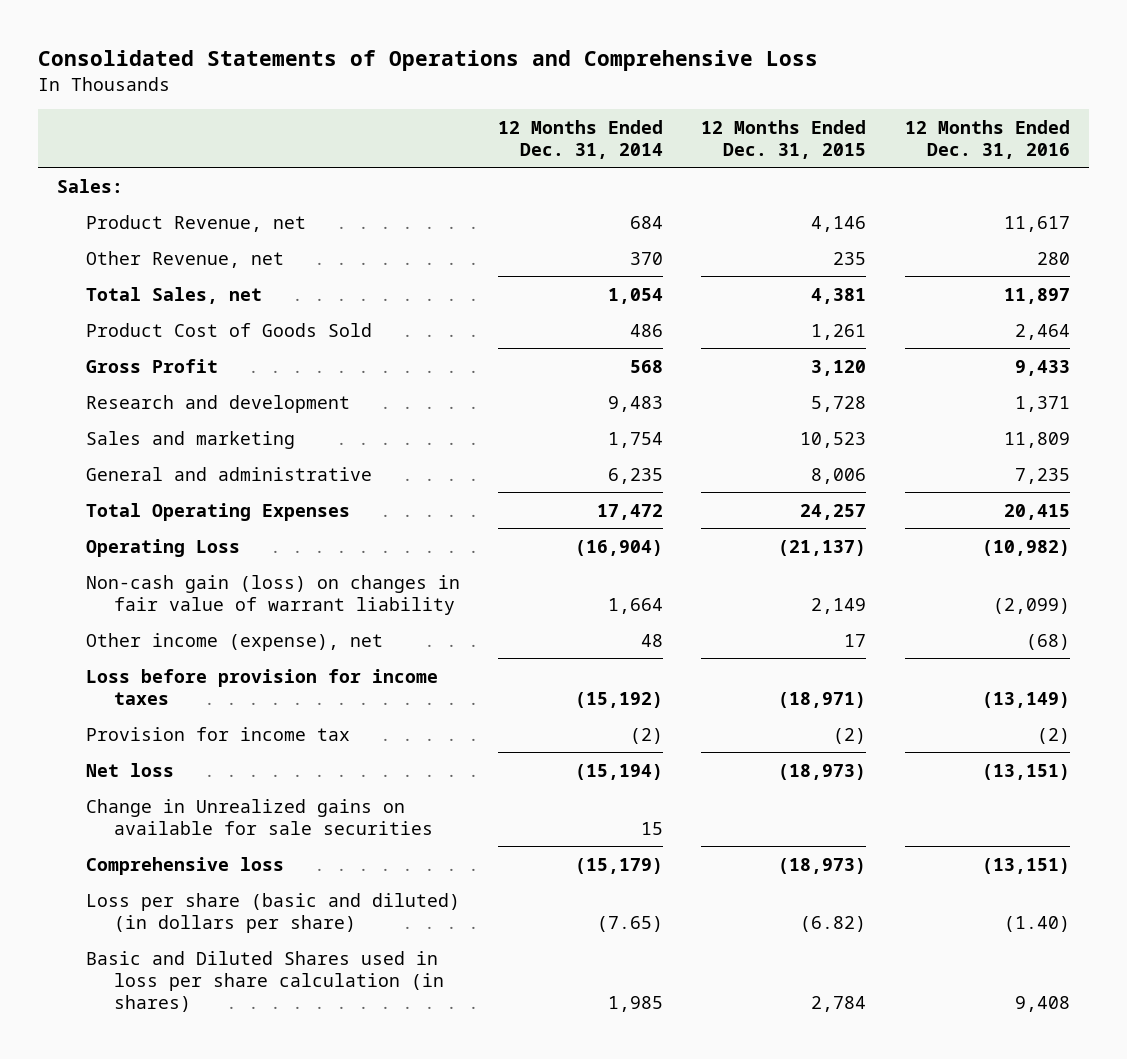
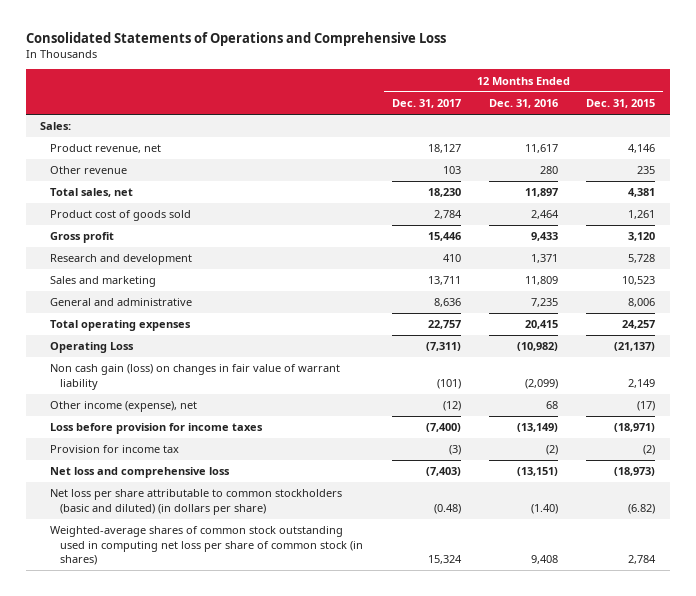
- | 12 Months Ended Dec. 31, 2014 | 12 Months Ended Dec. 31, 2015 | 12 Months Ended Dec. 31, 2016
+ | 12 Months Ended Dec. 31, 2017 | 12 Months Ended Dec. 31, 2016 | 12 Months Ended Dec. 31, 2015
- Product Revenue, net | 684 | 4,146 | 11,617
- Other Revenue, net | 370 | 235 | 280
- Total Sales, net | 1,054 | 4,381 | 11,897
- Product Cost of Goods Sold | 486 | 1,261 | 2,464
- Gross Profit | 568 | 3,120 | 9,433
+ Product revenue, net | 18,127 | 11,617 | 4,146
+ Other revenue | 103 | 280 | 235
+ Total sales, net | 18,230 | 11,897 | 4,381
+ Product cost of goods sold | 2,784 | 2,464 | 1,261
+ Gross profit | 15,446 | 9,433 | 3,120
- Total Operating Expenses | 17,472 | 24,257 | 20,415
+ Total operating expenses | 22,757 | 20,415 | 24,257
- Non-cash gain (loss) on changes in fair value of warrant liability | 1,664 | 2,149 | (2,099)
- Other income (expense), net | 48 | 17 | (68)
+ Non cash gain (loss) on changes in fair value of warrant liability | (101) | (2,099) | 2,149
+ Other income (expense), net | (12) | 68 | (17)
- Net loss | (15,194) | (18,973) | (13,151)
- Change in Unrealized gains on available for sale securities | 15 | |
- Comprehensive loss | (15,179) | (18,973) | (13,151)
- Loss per share (basic and diluted) (in dollars per share) | (7.65) | (6.82) | (1.40)
- Basic and Diluted Shares used in loss per share calculation (in shares) | 1,985 | 2,784 | 9,408
+ Net loss and comprehensive loss | (7,403) | (13,151) | (18,973)
+ Net loss per share attributable to common stockholders (basic and diluted) (in dollars per share) | (0.48) | (1.40) | (6.82)
+ Weighted-average shares of common stock outstanding used in computing net loss per share of common stock (in shares) | 15,324 | 9,408 | 2,784

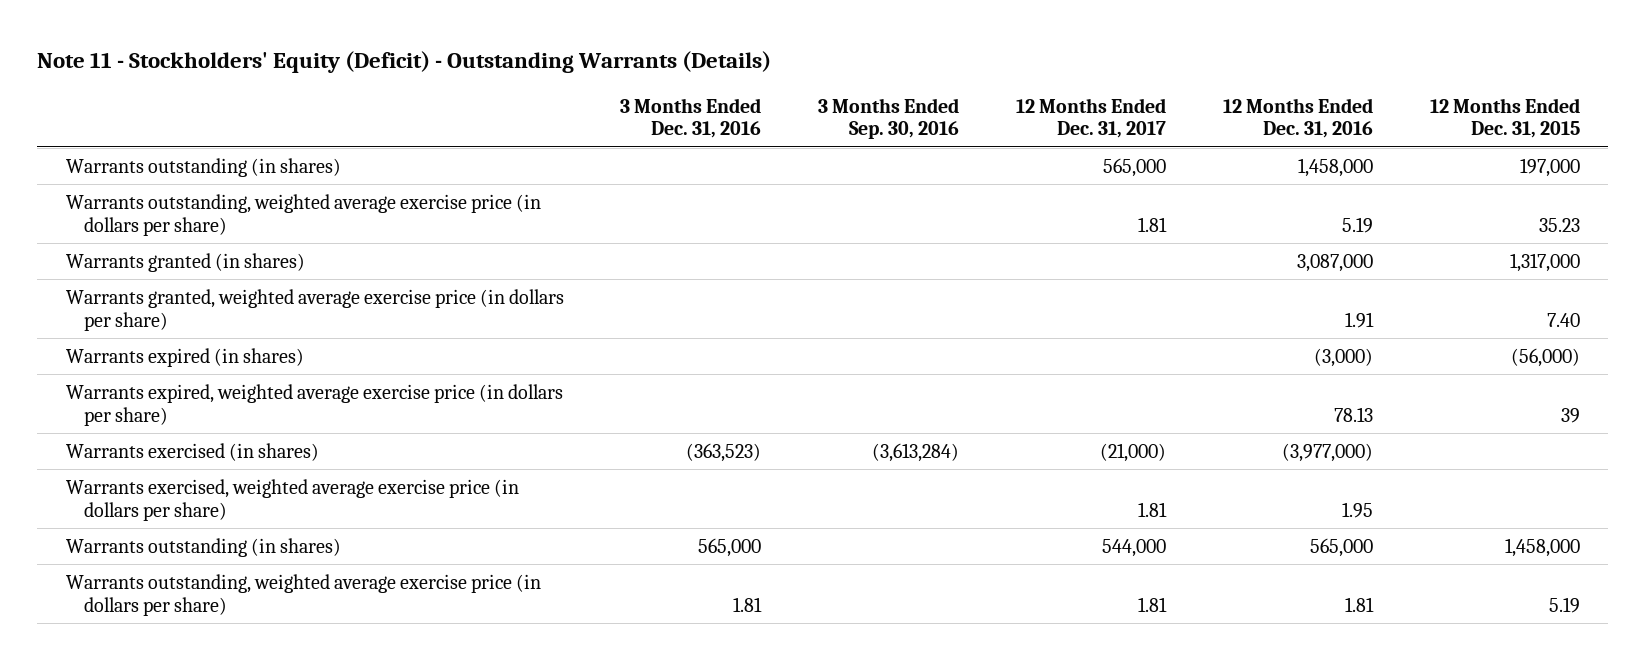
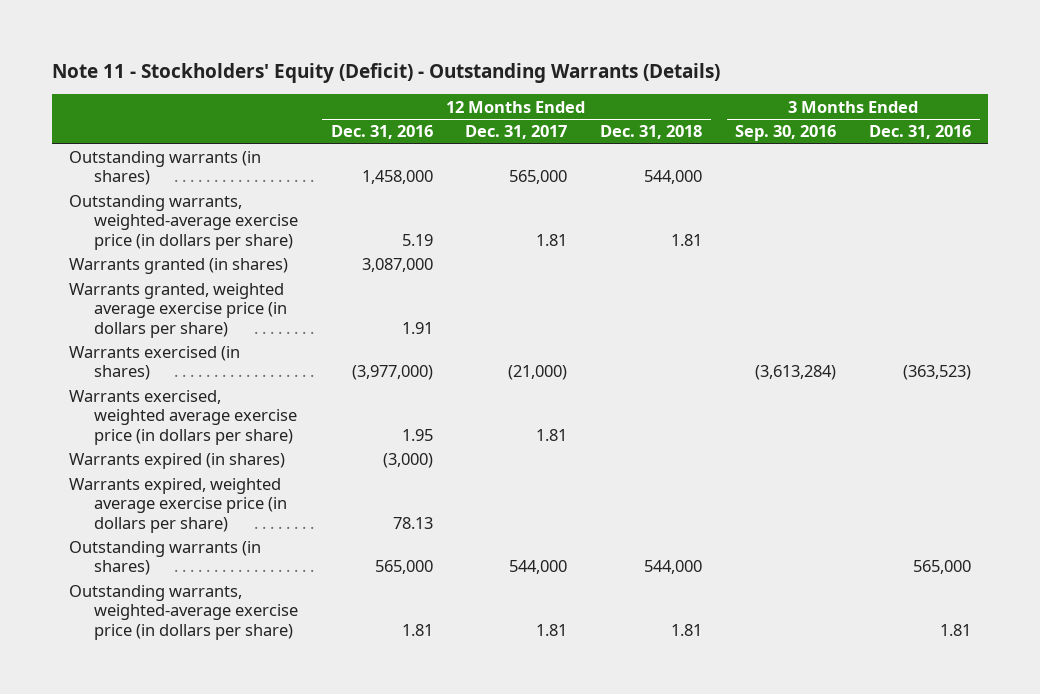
- | 3 Months Ended Dec. 31, 2016 | 3 Months Ended Sep. 30, 2016 | 12 Months Ended Dec. 31, 2017 | 12 Months Ended Dec. 31, 2016 | 12 Months Ended Dec. 31, 2015
+ | 12 Months Ended Dec. 31, 2016 | 12 Months Ended Dec. 31, 2017 | 12 Months Ended Dec. 31, 2018 | 3 Months Ended Sep. 30, 2016 | 3 Months Ended Dec. 31, 2016
- Warrants outstanding (in shares) | | | 565,000 | 1,458,000 | 197,000
- Warrants outstanding, weighted average exercise price (in dollars per share) | | | 1.81 | 5.19 | 35.23
+ Outstanding warrants (in shares) | 1,458,000 | 565,000 | 544,000 | |
+ Outstanding warrants, weighted-average exercise price (in dollars per share) | 5.19 | 1.81 | 1.81 | |
- Warrants outstanding (in shares) | 565,000 | | 544,000 | 565,000 | 1,458,000
- Warrants outstanding, weighted average exercise price (in dollars per share) | 1.81 | | 1.81 | 1.81 | 5.19
moved down: Warrants expired (in shares) | (3,000) | | | |
moved down: Warrants expired, weighted average exercise price (in dollars per share) | 78.13 | | | |
+ Outstanding warrants (in shares) | 565,000 | 544,000 | 544,000 | | 565,000
+ Outstanding warrants, weighted-average exercise price (in dollars per share) | 1.81 | 1.81 | 1.81 | | 1.81

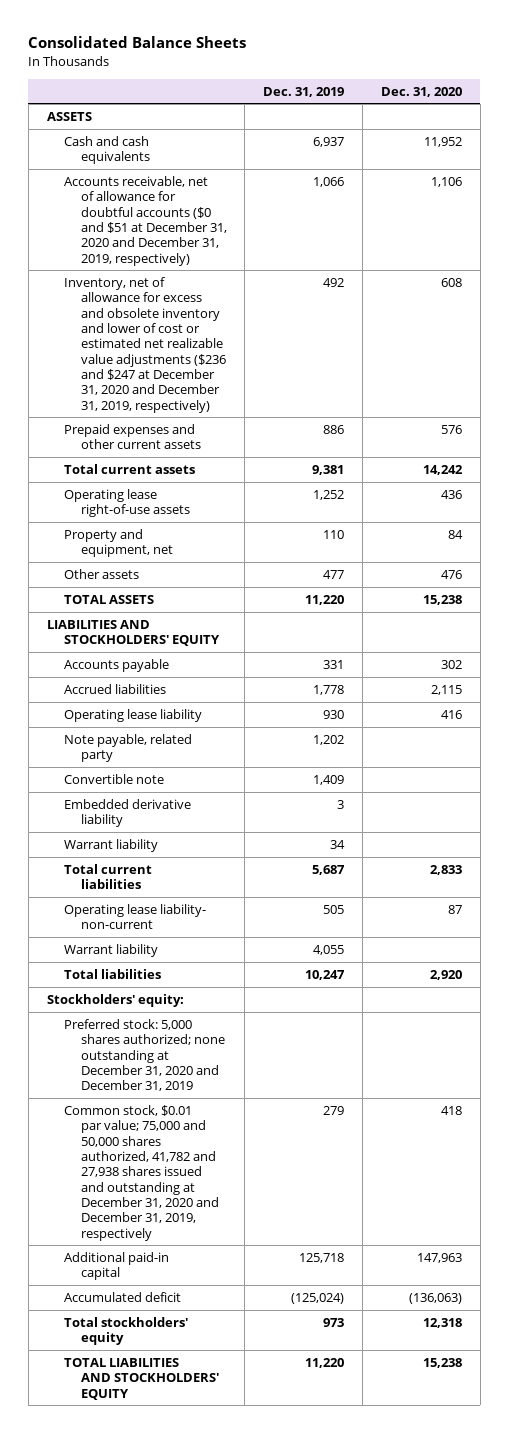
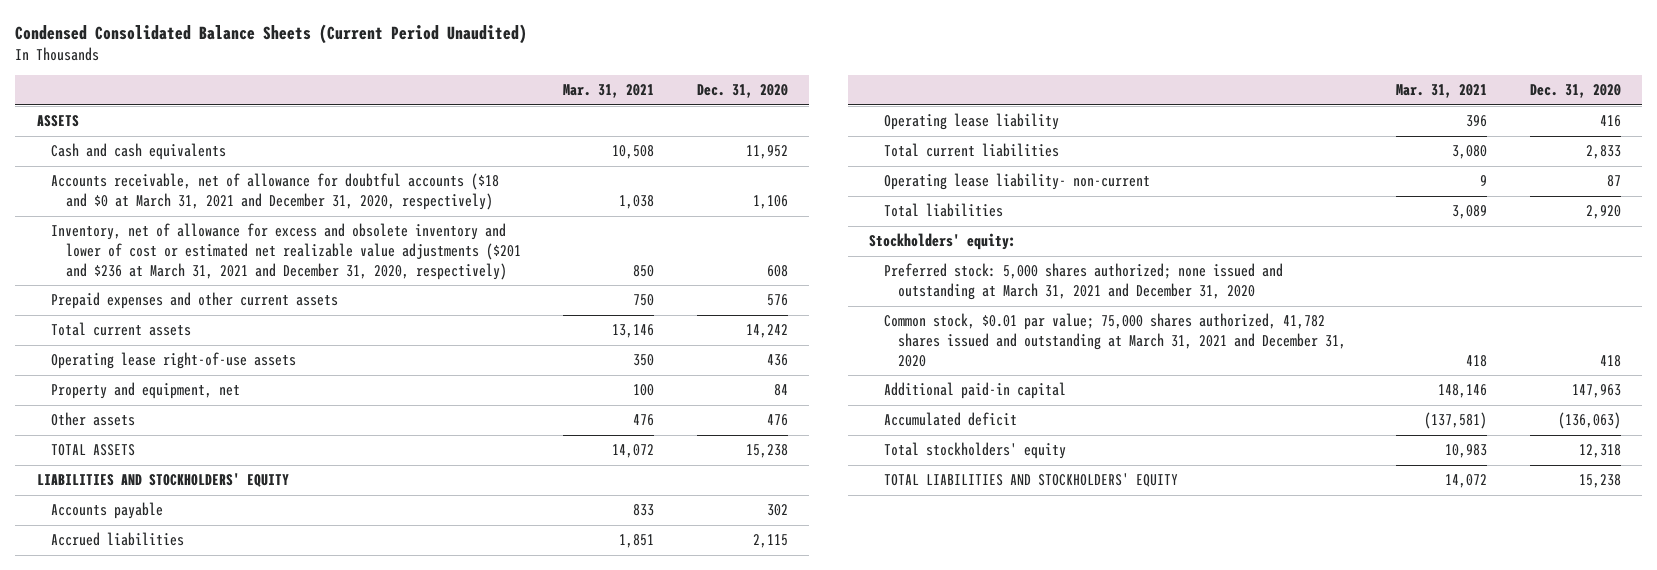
- Consolidated Balance Sheets
+ Condensed Consolidated Balance Sheets (Current Period Unaudited)
- | Dec. 31, 2019 | Dec. 31, 2020
+ | Mar. 31, 2021 | Dec. 31, 2020
- Accounts receivable, net of allowance for doubtful accounts ($0 and $51 at December 31, 2020 and December 31, 2019, respectively) | 1,066 | 1,106
- Inventory, net of allowance for excess and obsolete inventory and lower of cost or estimated net realizable value adjustments ($236 and $247 at December 31, 2020 and December 31, 2019, respectively) | 492 | 608
+ Accounts receivable, net of allowance for doubtful accounts ($18 and $0 at March 31, 2021 and December 31, 2020, respectively) | 1,038 | 1,106
+ Inventory, net of allowance for excess and obsolete inventory and lower of cost or estimated net realizable value adjustments ($201 and $236 at March 31, 2021 and December 31, 2020, respectively) | 850 | 608
- Note payable, related party | 1,202 |
- Convertible note | 1,409 |
- Embedded derivative liability | 3 |
- Warrant liability | 34 |
- Warrant liability | 4,055 |
- Preferred stock: 5,000 shares authorized; none outstanding at December 31, 2020 and December 31, 2019
- Common stock, $0.01 par value; 75,000 and 50,000 shares authorized, 41,782 and 27,938 shares issued and outstanding at December 31, 2020 and December 31, 2019, respectively | 279 | 418
+ Preferred stock: 5,000 shares authorized; none issued and outstanding at March 31, 2021 and December 31, 2020
+ Common stock, $0.01 par value; 75,000 shares authorized, 41,782 shares issued and outstanding at March 31, 2021 and December 31, 2020 | 418 | 418

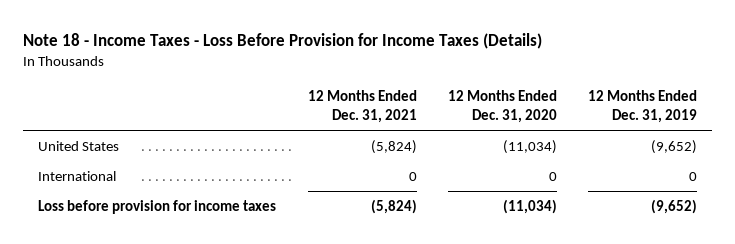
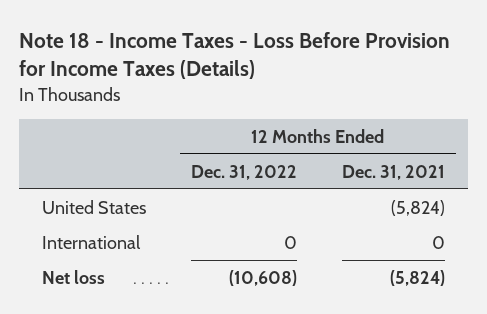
- | 12 Months Ended Dec. 31, 2021 | 12 Months Ended Dec. 31, 2020 | 12 Months Ended Dec. 31, 2019
+ | 12 Months Ended Dec. 31, 2022 | 12 Months Ended Dec. 31, 2021
- Loss before provision for income taxes | (5,824) | (11,034) | (9,652)
+ Net loss | (10,608) | (5,824)

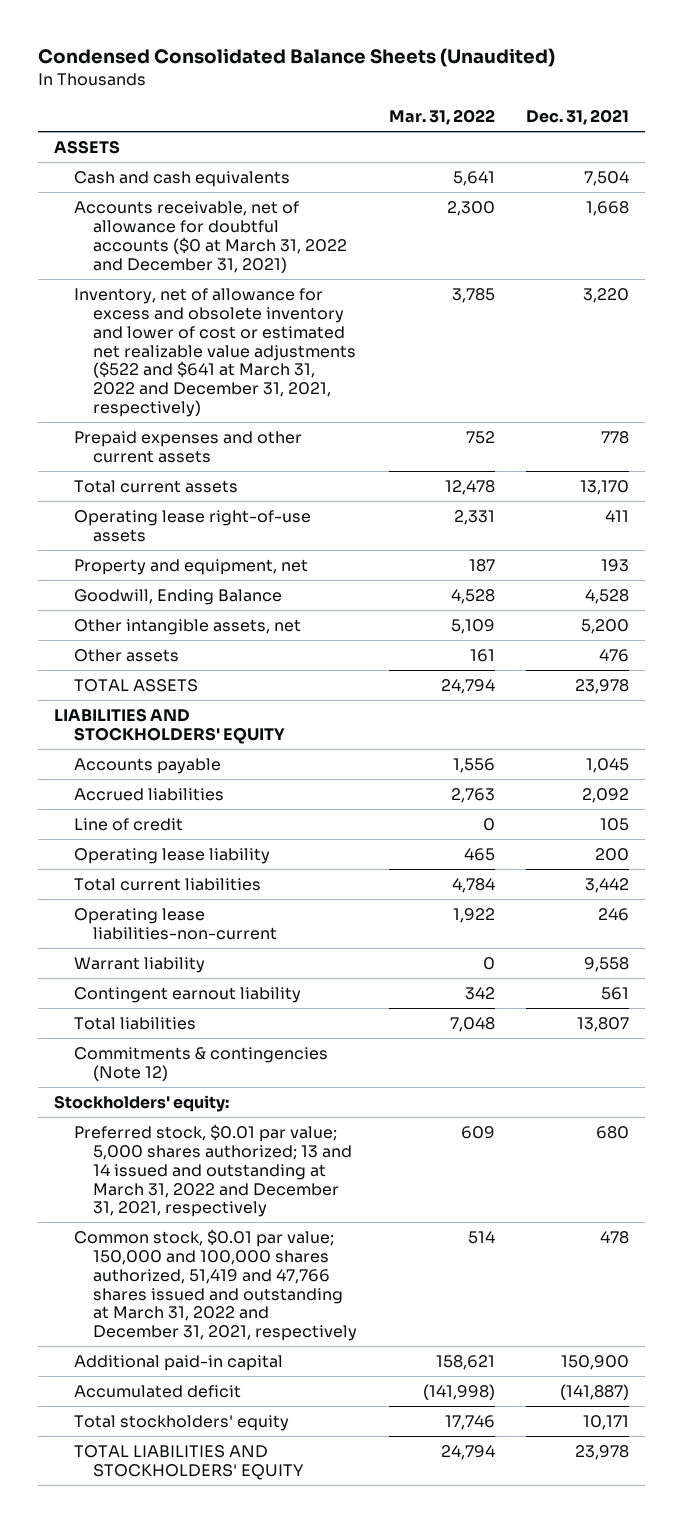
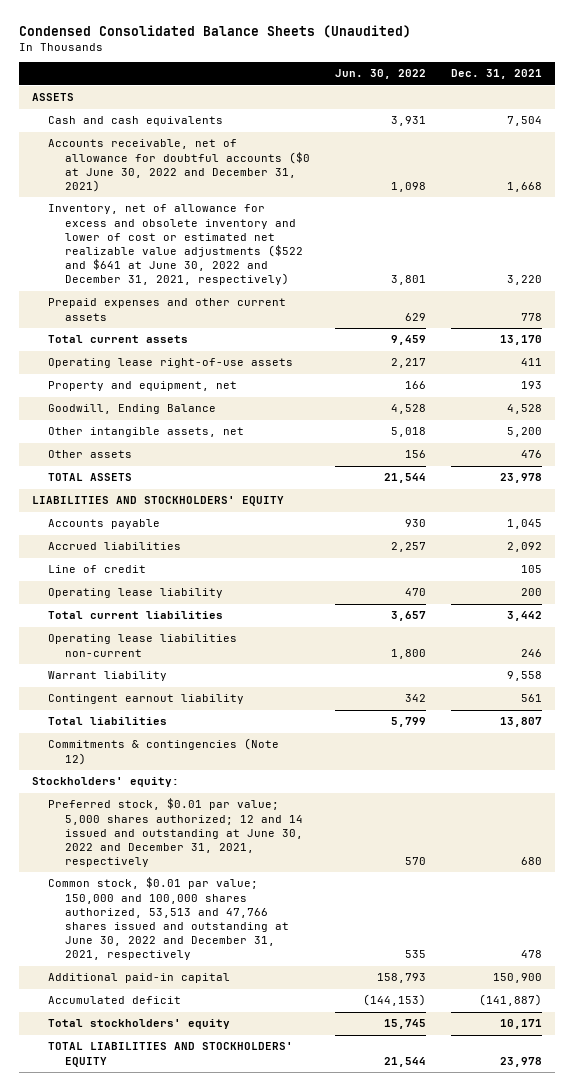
- | Mar. 31, 2022 | Dec. 31, 2021
+ | Jun. 30, 2022 | Dec. 31, 2021
- Accounts receivable, net of allowance for doubtful accounts ($0 at March 31, 2022 and December 31, 2021) | 2,300 | 1,668
- Inventory, net of allowance for excess and obsolete inventory and lower of cost or estimated net realizable value adjustments ($522 and $641 at March 31, 2022 and December 31, 2021, respectively) | 3,785 | 3,220
+ Accounts receivable, net of allowance for doubtful accounts ($0 at June 30, 2022 and December 31, 2021) | 1,098 | 1,668
+ Inventory, net of allowance for excess and obsolete inventory and lower of cost or estimated net realizable value adjustments ($522 and $641 at June 30, 2022 and December 31, 2021, respectively) | 3,801 | 3,220
- Operating lease liabilities-non-current | 1,922 | 246
+ Operating lease liabilities non-current | 1,800 | 246
- Preferred stock, $0.01 par value; 5,000 shares authorized; 13 and 14 issued and outstanding at March 31, 2022 and December 31, 2021, respectively | 609 | 680
- Common stock, $0.01 par value; 150,000 and 100,000 shares authorized, 51,419 and 47,766 shares issued and outstanding at March 31, 2022 and December 31, 2021, respectively | 514 | 478
+ Preferred stock, $0.01 par value; 5,000 shares authorized; 12 and 14 issued and outstanding at June 30, 2022 and December 31, 2021, respectively | 570 | 680
+ Common stock, $0.01 par value; 150,000 and 100,000 shares authorized, 53,513 and 47,766 shares issued and outstanding at June 30, 2022 and December 31, 2021, respectively | 535 | 478

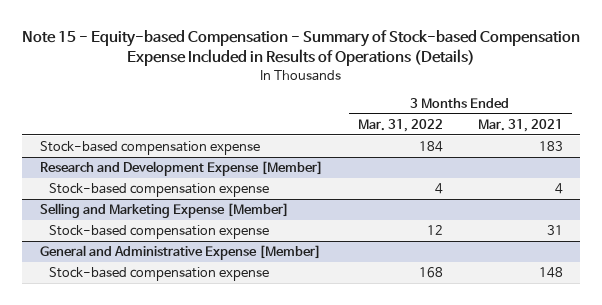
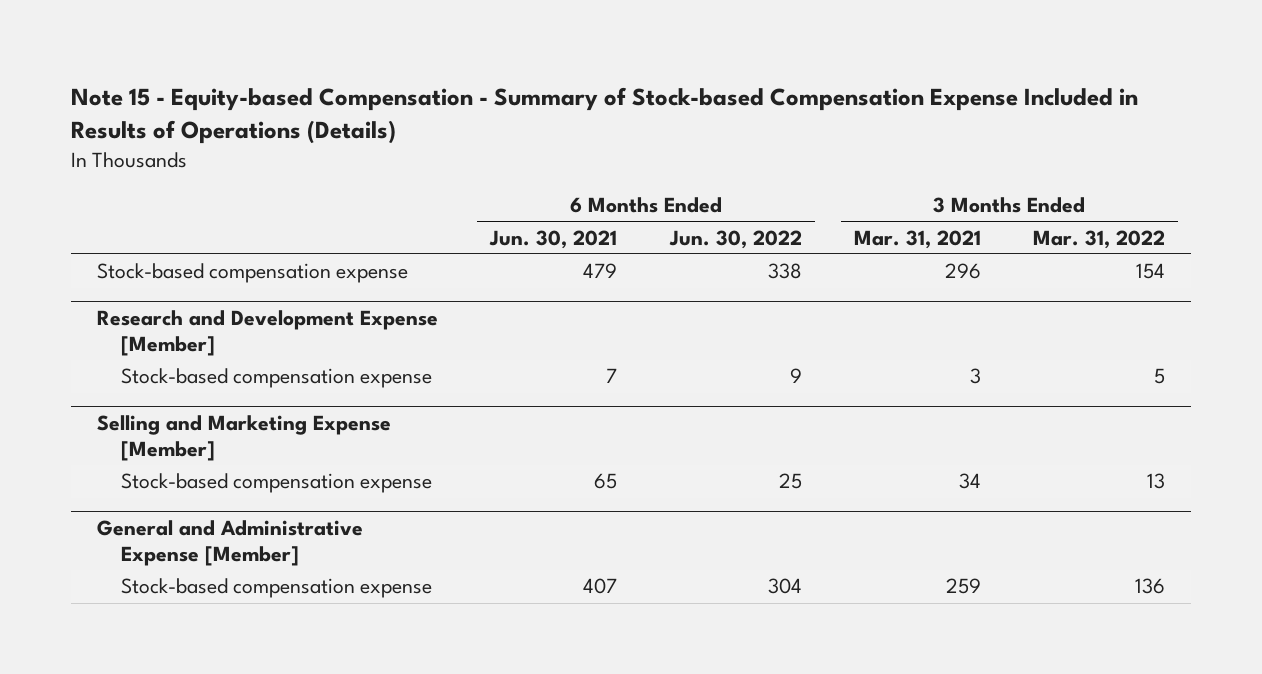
- | 3 Months Ended Mar. 31, 2022 | 3 Months Ended Mar. 31, 2021
+ | 6 Months Ended Jun. 30, 2021 | 6 Months Ended Jun. 30, 2022 | 3 Months Ended Mar. 31, 2021 | 3 Months Ended Mar. 31, 2022
- Stock-based compensation expense | 184 | 183
+ Stock-based compensation expense | 479 | 338 | 296 | 154
@ Research and Development Expense [Member]
- Stock-based compensation expense | 4 | 4
+ Stock-based compensation expense | 7 | 9 | 3 | 5
@ Selling and Marketing Expense [Member]
- Stock-based compensation expense | 12 | 31
+ Stock-based compensation expense | 65 | 25 | 34 | 13
@ General and Administrative Expense [Member]
- Stock-based compensation expense | 168 | 148
+ Stock-based compensation expense | 407 | 304 | 259 | 136

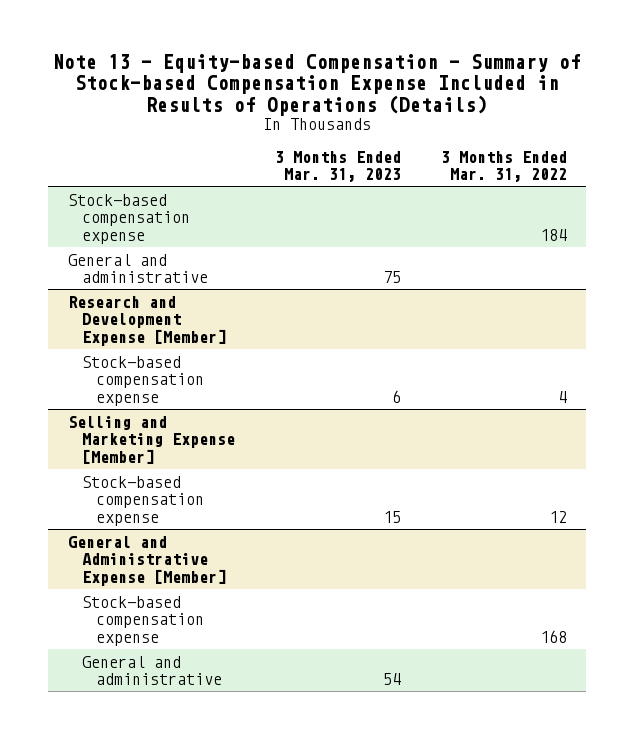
- Note 15 - Equity-based Compensation - Summary of Stock-based Compensation Expense Included in Results of Operations (Details)
+ Note 13 - Equity-based Compensation - Summary of Stock-based Compensation Expense Included in Results of Operations (Details)
- | 6 Months Ended Jun. 30, 2021 | 6 Months Ended Jun. 30, 2022 | 3 Months Ended Mar. 31, 2021 | 3 Months Ended Mar. 31, 2022
+ | 3 Months Ended Mar. 31, 2023 | 3 Months Ended Mar. 31, 2022
- Stock-based compensation expense | 479 | 338 | 296 | 154
+ Stock-based compensation expense | | 184
+ General and administrative | 75 |
@ Research and Development Expense [Member]
- Stock-based compensation expense | 7 | 9 | 3 | 5
+ Stock-based compensation expense | 6 | 4
@ Selling and Marketing Expense [Member]
- Stock-based compensation expense | 65 | 25 | 34 | 13
+ Stock-based compensation expense | 15 | 12
@ General and Administrative Expense [Member]
- Stock-based compensation expense | 407 | 304 | 259 | 136
+ Stock-based compensation expense | | 168
+ General and administrative | 54 |

